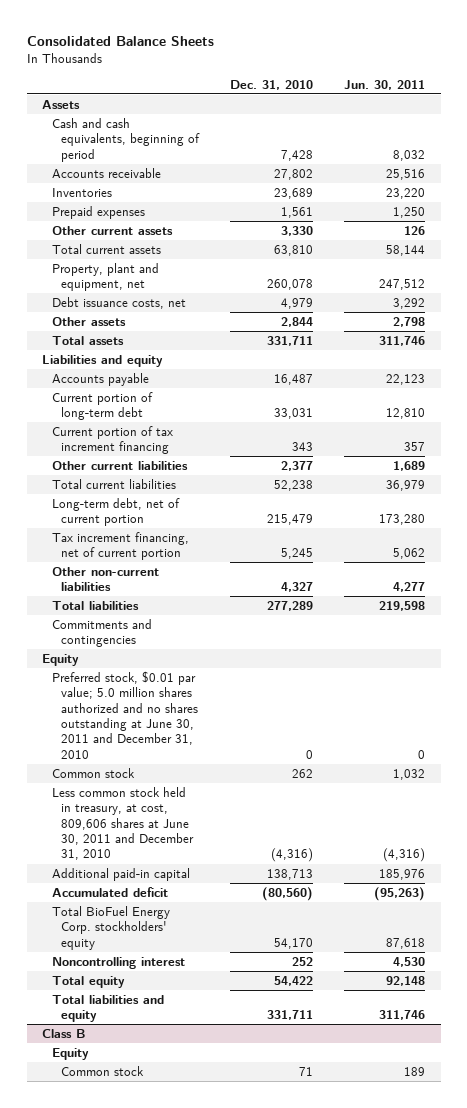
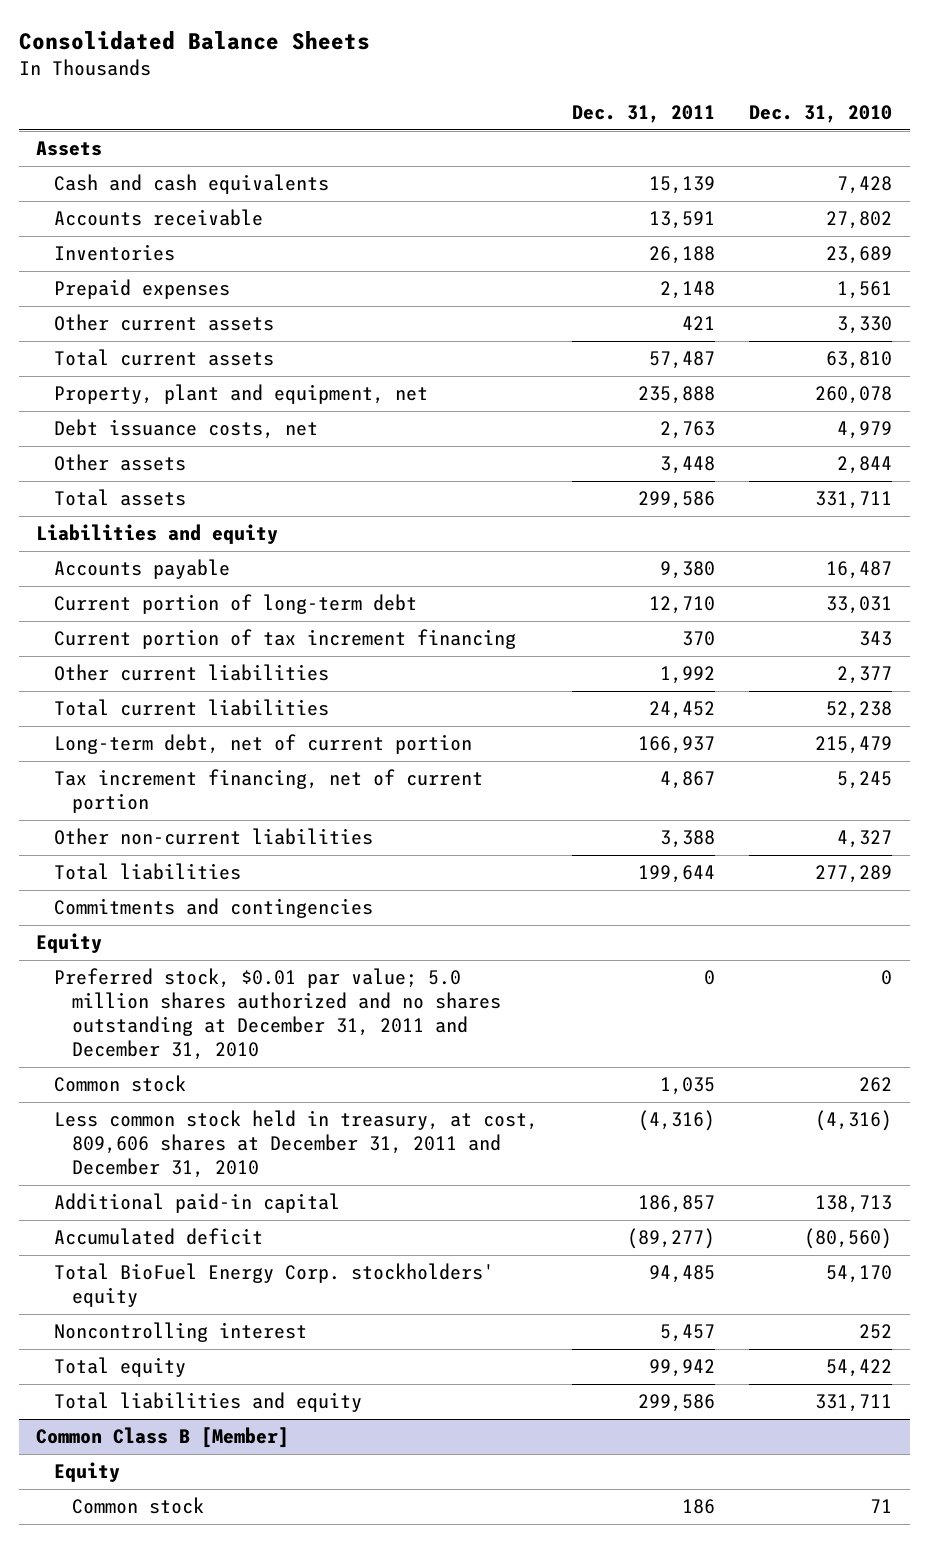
- | Dec. 31, 2010 | Jun. 30, 2011
+ | Dec. 31, 2011 | Dec. 31, 2010
- Cash and cash equivalents, beginning of period | 7,428 | 8,032
+ Cash and cash equivalents | 15,139 | 7,428
- Preferred stock, $0.01 par value; 5.0 million shares authorized and no shares outstanding at June 30, 2011 and December 31, 2010 | 0 | 0
+ Preferred stock, $0.01 par value; 5.0 million shares authorized and no shares outstanding at December 31, 2011 and December 31, 2010 | 0 | 0
- Less common stock held in treasury, at cost, 809,606 shares at June 30, 2011 and December 31, 2010 | (4,316) | (4,316)
+ Less common stock held in treasury, at cost, 809,606 shares at December 31, 2011 and December 31, 2010 | (4,316) | (4,316)
- Class B
+ Common Class B [Member]

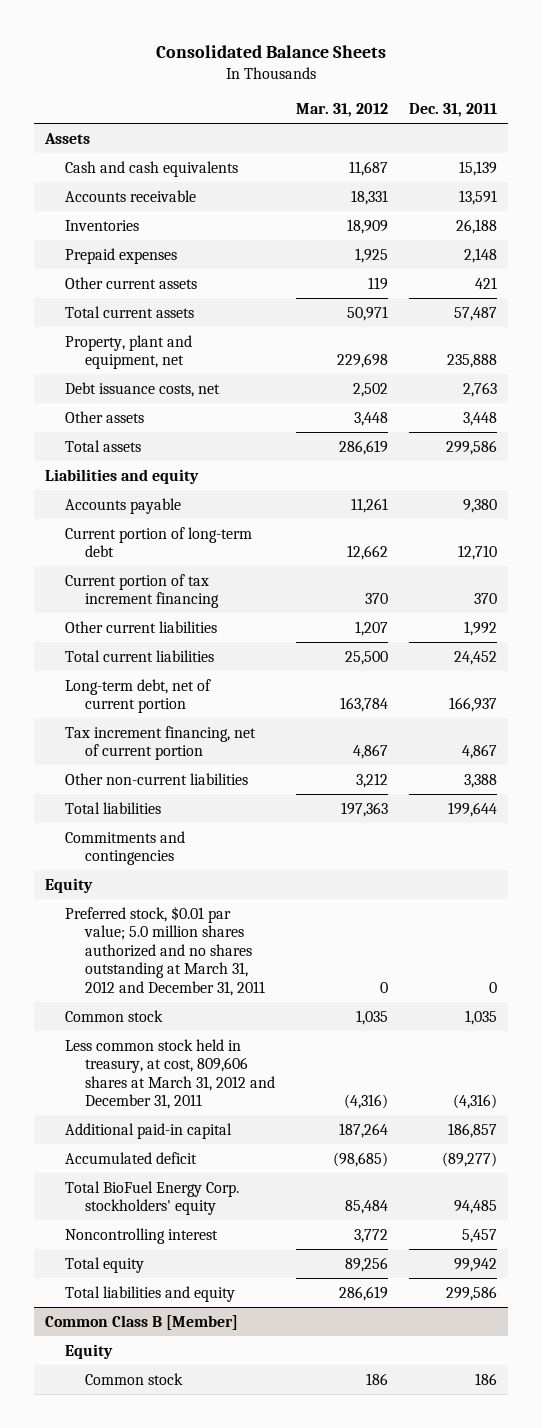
- | Dec. 31, 2011 | Dec. 31, 2010
+ | Mar. 31, 2012 | Dec. 31, 2011
- Preferred stock, $0.01 par value; 5.0 million shares authorized and no shares outstanding at December 31, 2011 and December 31, 2010 | 0 | 0
+ Preferred stock, $0.01 par value; 5.0 million shares authorized and no shares outstanding at March 31, 2012 and December 31, 2011 | 0 | 0
- Less common stock held in treasury, at cost, 809,606 shares at December 31, 2011 and December 31, 2010 | (4,316) | (4,316)
+ Less common stock held in treasury, at cost, 809,606 shares at March 31, 2012 and December 31, 2011 | (4,316) | (4,316)

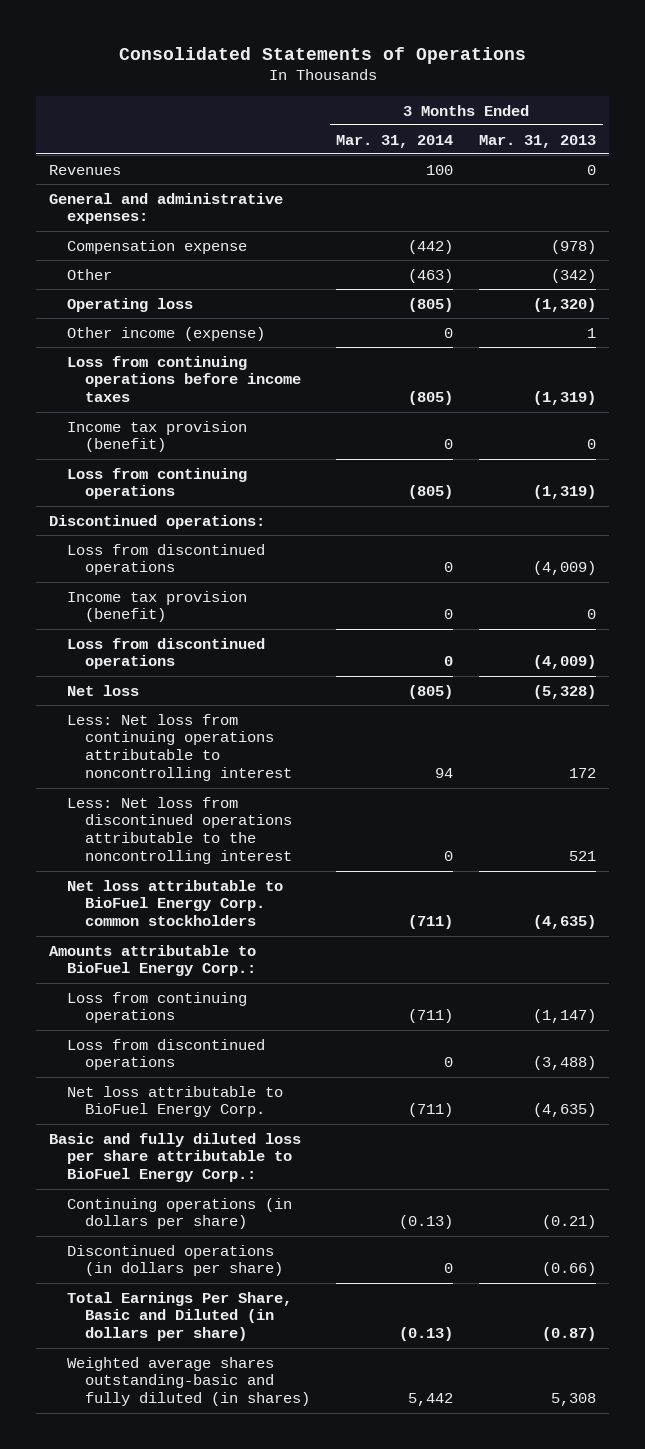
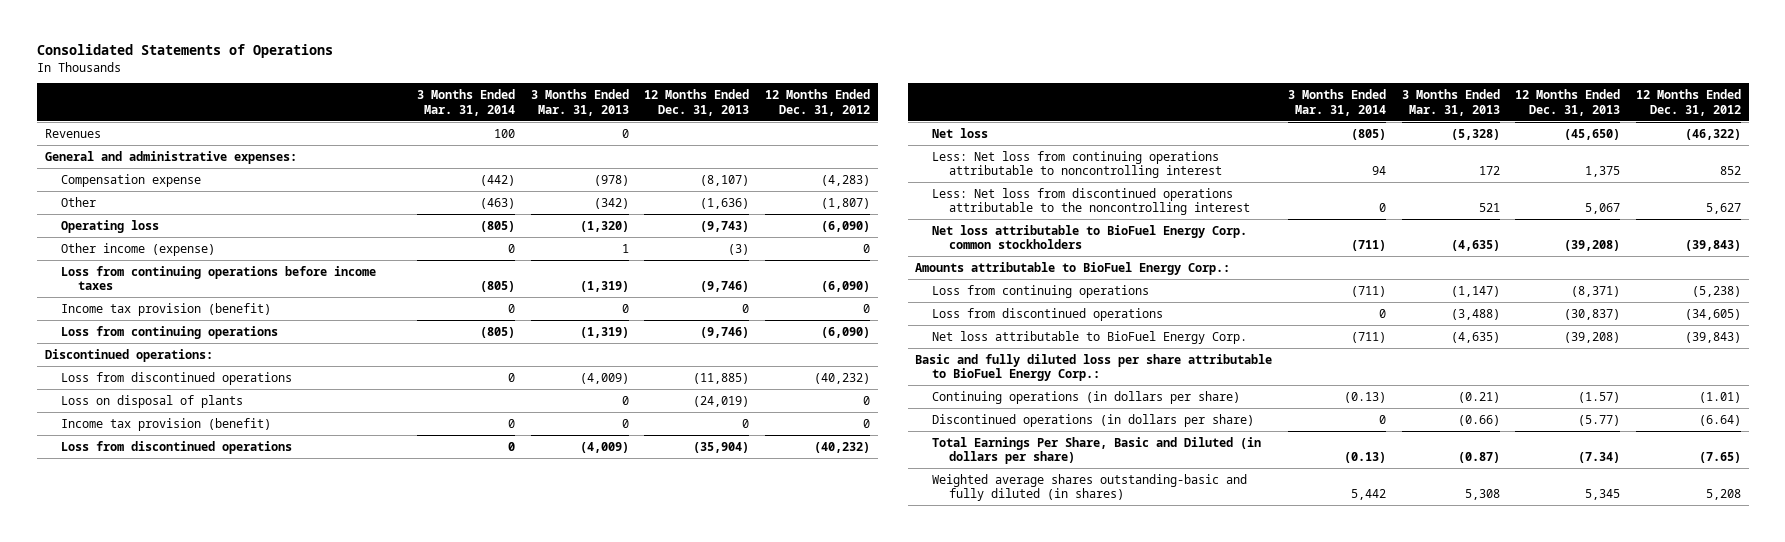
- | 3 Months Ended Mar. 31, 2014 | 3 Months Ended Mar. 31, 2013
+ | 3 Months Ended Mar. 31, 2014 | 3 Months Ended Mar. 31, 2013 | 12 Months Ended Dec. 31, 2013 | 12 Months Ended Dec. 31, 2012
+ Loss on disposal of plants | | 0 | (24,019) | 0

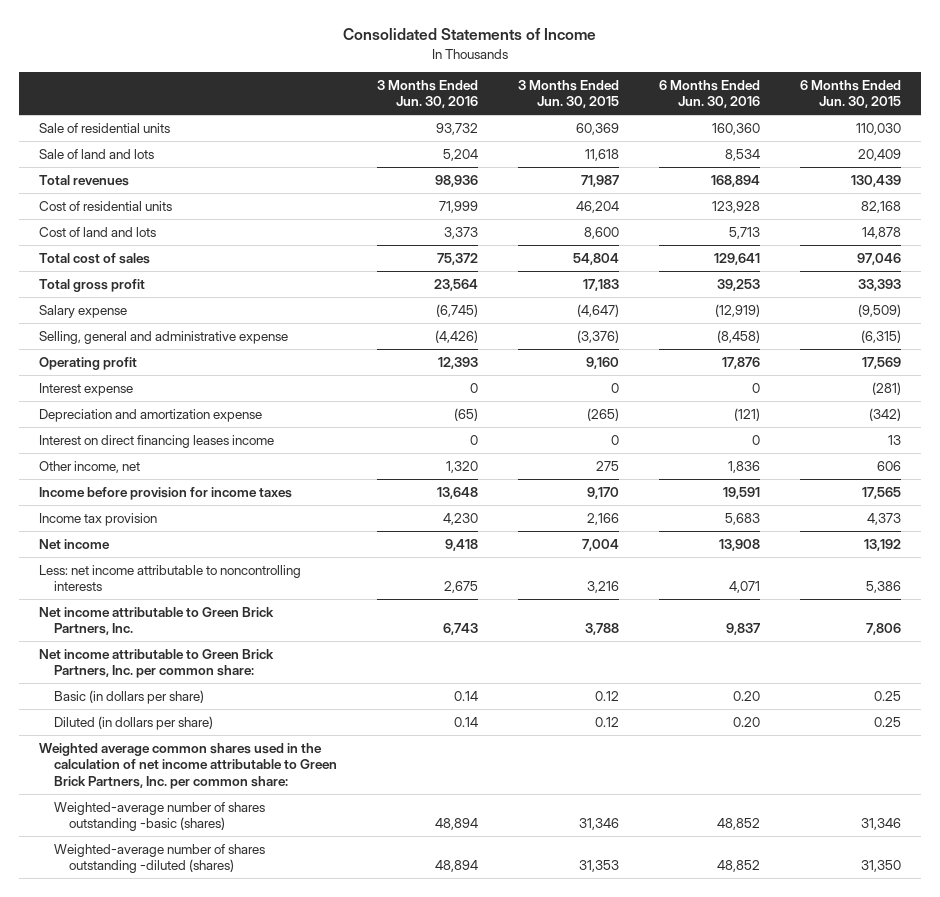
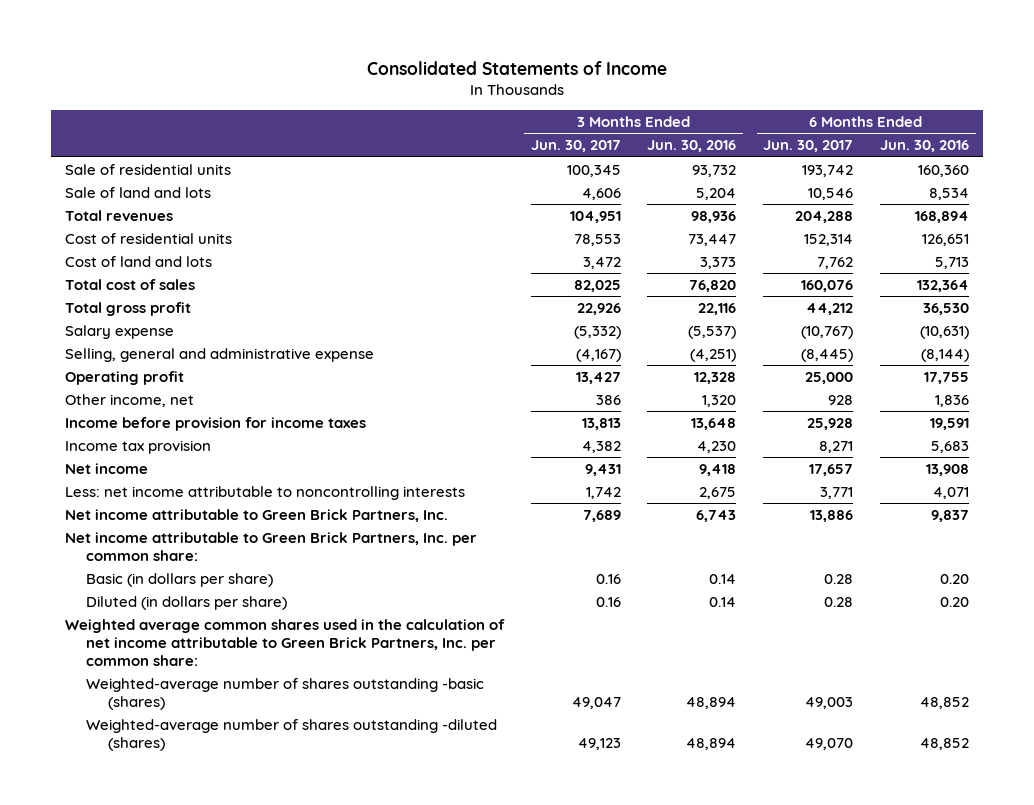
- | 3 Months Ended Jun. 30, 2016 | 3 Months Ended Jun. 30, 2015 | 6 Months Ended Jun. 30, 2016 | 6 Months Ended Jun. 30, 2015
+ | 3 Months Ended Jun. 30, 2017 | 3 Months Ended Jun. 30, 2016 | 6 Months Ended Jun. 30, 2017 | 6 Months Ended Jun. 30, 2016
- Cost of residential units | 71,999 | 46,204 | 123,928 | 82,168
+ Cost of residential units | 78,553 | 73,447 | 152,314 | 126,651
- Total cost of sales | 75,372 | 54,804 | 129,641 | 97,046
- Total gross profit | 23,564 | 17,183 | 39,253 | 33,393
- Salary expense | (6,745) | (4,647) | (12,919) | (9,509)
- Selling, general and administrative expense | (4,426) | (3,376) | (8,458) | (6,315)
- Operating profit | 12,393 | 9,160 | 17,876 | 17,569
- Interest expense | 0 | 0 | 0 | (281)
- Depreciation and amortization expense | (65) | (265) | (121) | (342)
- Interest on direct financing leases income | 0 | 0 | 0 | 13
+ Total cost of sales | 82,025 | 76,820 | 160,076 | 132,364
+ Total gross profit | 22,926 | 22,116 | 44,212 | 36,530
+ Salary expense | (5,332) | (5,537) | (10,767) | (10,631)
+ Selling, general and administrative expense | (4,167) | (4,251) | (8,445) | (8,144)
+ Operating profit | 13,427 | 12,328 | 25,000 | 17,755

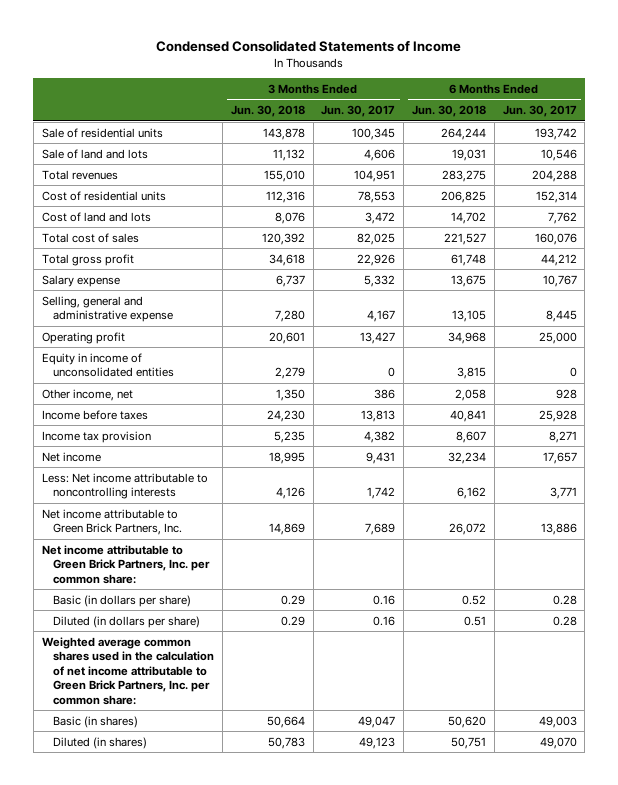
- Consolidated Statements of Income
+ Condensed Consolidated Statements of Income
- | 3 Months Ended Jun. 30, 2017 | 3 Months Ended Jun. 30, 2016 | 6 Months Ended Jun. 30, 2017 | 6 Months Ended Jun. 30, 2016
+ | 3 Months Ended Jun. 30, 2018 | 3 Months Ended Jun. 30, 2017 | 6 Months Ended Jun. 30, 2018 | 6 Months Ended Jun. 30, 2017
- Salary expense | (5,332) | (5,537) | (10,767) | (10,631)
- Selling, general and administrative expense | (4,167) | (4,251) | (8,445) | (8,144)
+ Salary expense | 6,737 | 5,332 | 13,675 | 10,767
+ Selling, general and administrative expense | 7,280 | 4,167 | 13,105 | 8,445
+ Equity in income of unconsolidated entities | 2,279 | 0 | 3,815 | 0
- Income before provision for income taxes | 13,813 | 13,648 | 25,928 | 19,591
+ Income before taxes | 24,230 | 13,813 | 40,841 | 25,928
- Less: net income attributable to noncontrolling interests | 1,742 | 2,675 | 3,771 | 4,071
+ Less: Net income attributable to noncontrolling interests | 4,126 | 1,742 | 6,162 | 3,771
- Weighted-average number of shares outstanding -basic (shares) | 49,047 | 48,894 | 49,003 | 48,852
- Weighted-average number of shares outstanding -diluted (shares) | 49,123 | 48,894 | 49,070 | 48,852
+ Basic (in shares) | 50,664 | 49,047 | 50,620 | 49,003
+ Diluted (in shares) | 50,783 | 49,123 | 50,751 | 49,070

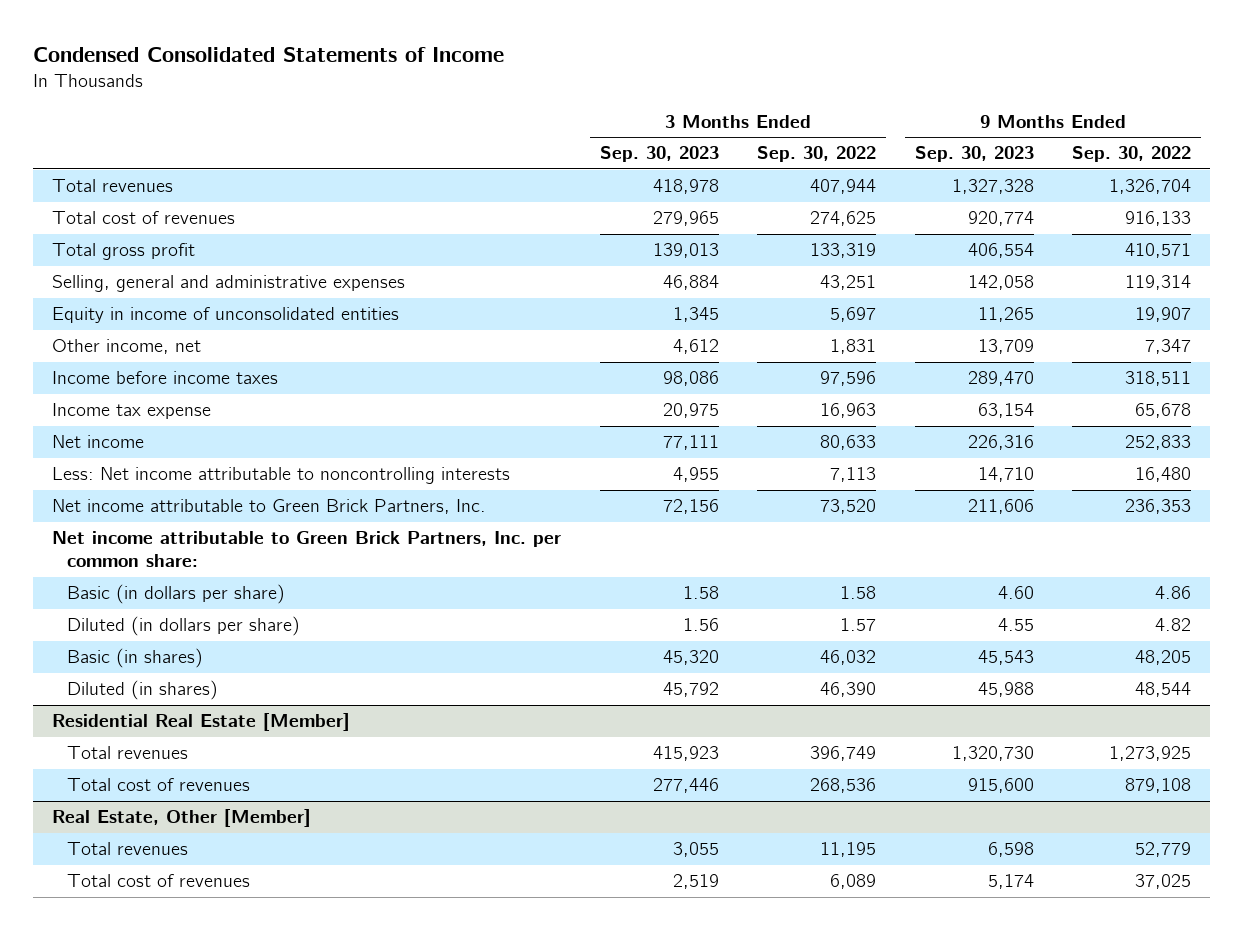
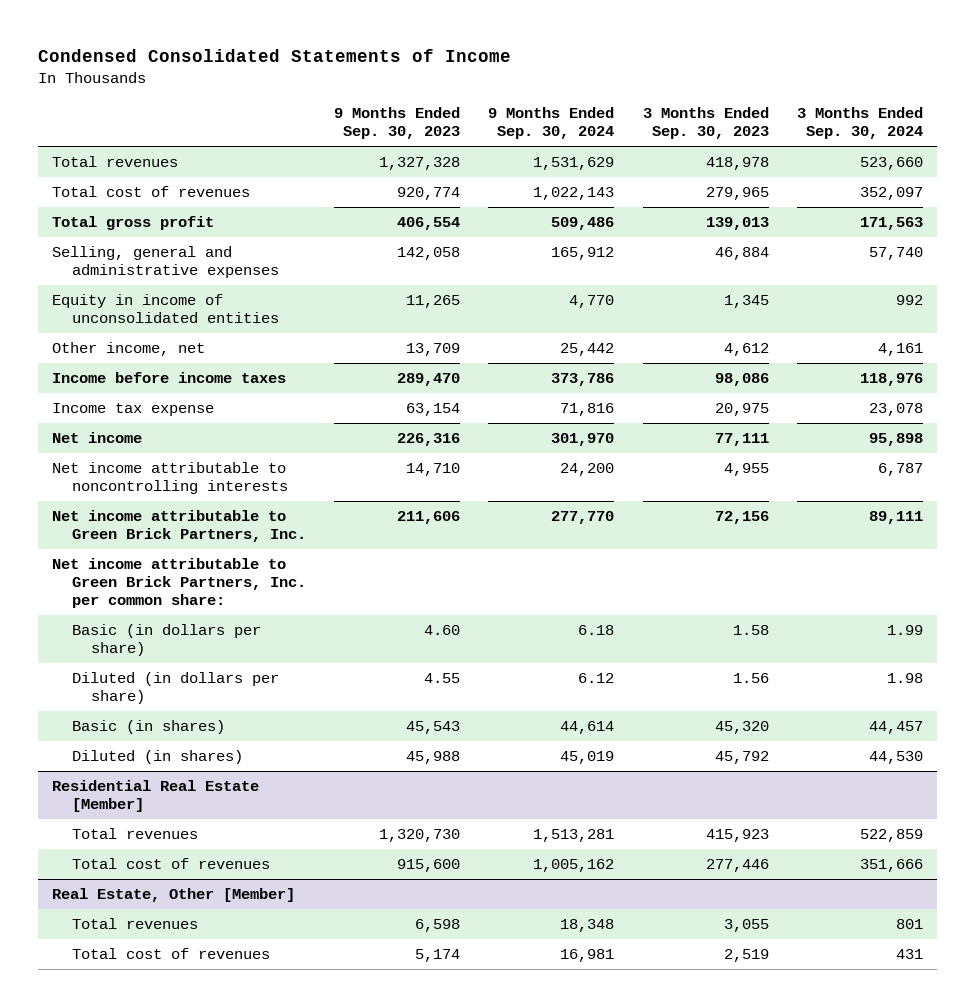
- | 3 Months Ended Sep. 30, 2023 | 3 Months Ended Sep. 30, 2022 | 9 Months Ended Sep. 30, 2023 | 9 Months Ended Sep. 30, 2022
+ | 9 Months Ended Sep. 30, 2023 | 9 Months Ended Sep. 30, 2024 | 3 Months Ended Sep. 30, 2023 | 3 Months Ended Sep. 30, 2024
- Less: Net income attributable to noncontrolling interests | 4,955 | 7,113 | 14,710 | 16,480
+ Net income attributable to noncontrolling interests | 14,710 | 24,200 | 4,955 | 6,787

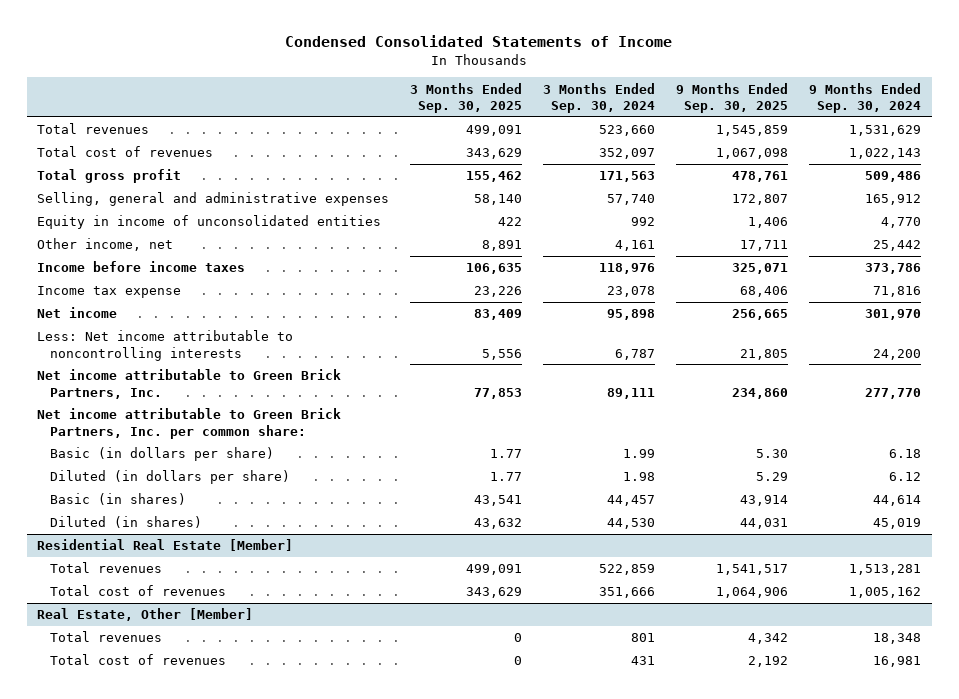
- | 9 Months Ended Sep. 30, 2023 | 9 Months Ended Sep. 30, 2024 | 3 Months Ended Sep. 30, 2023 | 3 Months Ended Sep. 30, 2024
+ | 3 Months Ended Sep. 30, 2025 | 3 Months Ended Sep. 30, 2024 | 9 Months Ended Sep. 30, 2025 | 9 Months Ended Sep. 30, 2024
- Net income attributable to noncontrolling interests | 14,710 | 24,200 | 4,955 | 6,787
+ Less: Net income attributable to noncontrolling interests | 5,556 | 6,787 | 21,805 | 24,200

